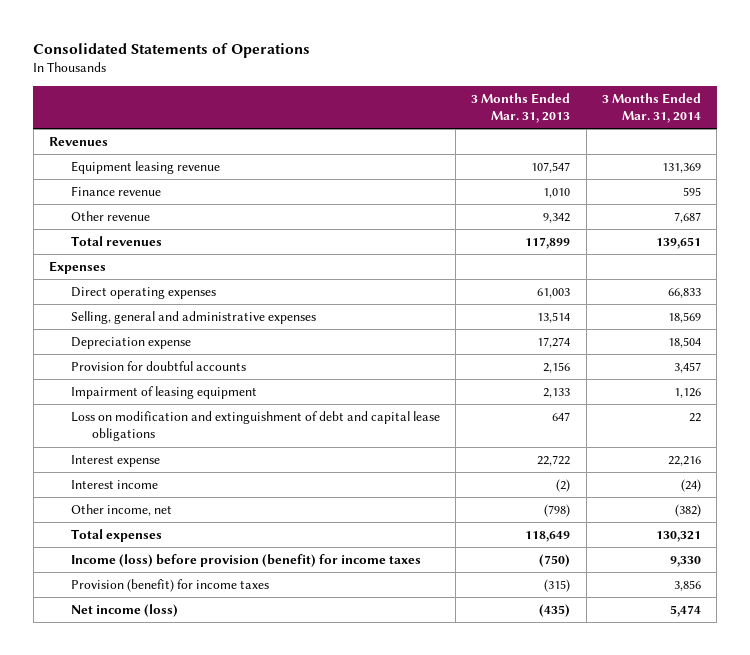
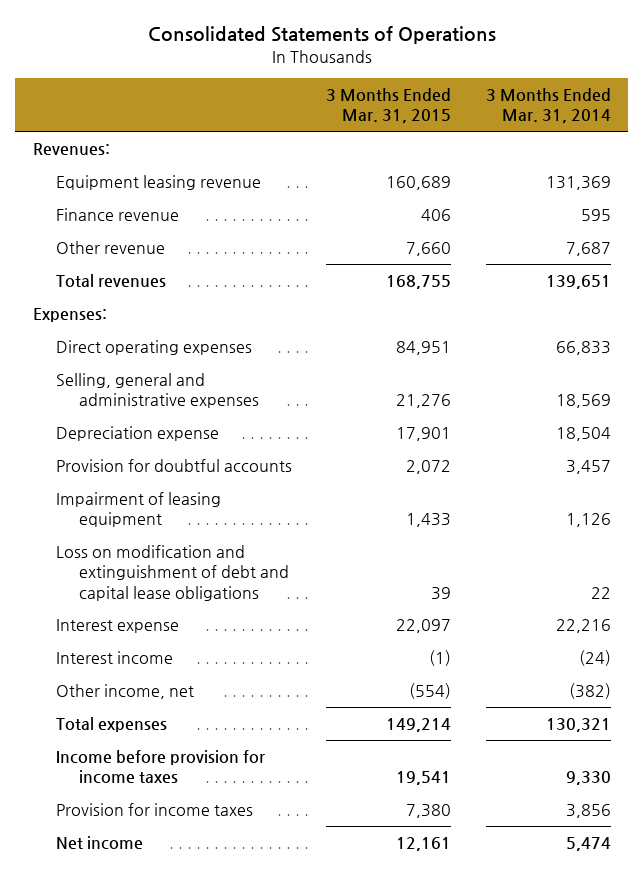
- | 3 Months Ended Mar. 31, 2013 | 3 Months Ended Mar. 31, 2014
+ | 3 Months Ended Mar. 31, 2015 | 3 Months Ended Mar. 31, 2014
- Revenues
+ Revenues:
- Expenses
+ Expenses:
- Income (loss) before provision (benefit) for income taxes | (750) | 9,330
- Provision (benefit) for income taxes | (315) | 3,856
- Net income (loss) | (435) | 5,474
+ Income before provision for income taxes | 19,541 | 9,330
+ Provision for income taxes | 7,380 | 3,856
+ Net income | 12,161 | 5,474

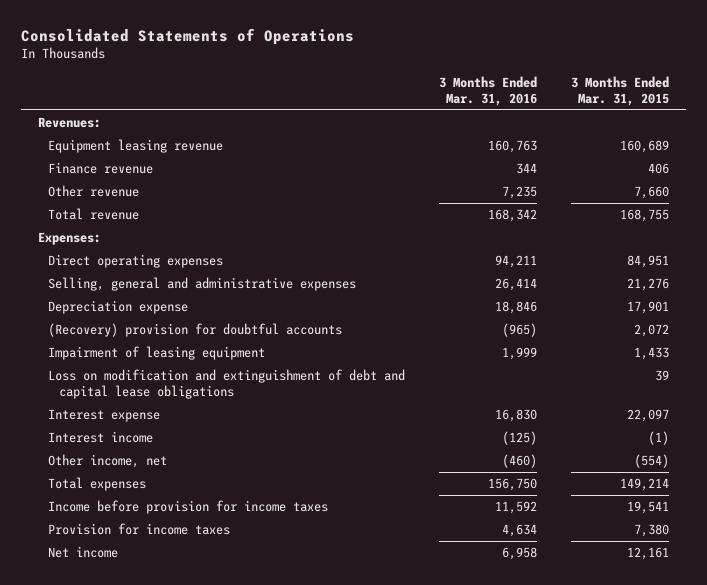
- | 3 Months Ended Mar. 31, 2015 | 3 Months Ended Mar. 31, 2014
+ | 3 Months Ended Mar. 31, 2016 | 3 Months Ended Mar. 31, 2015
- Total revenues | 168,755 | 139,651
+ Total revenue | 168,342 | 168,755
- Provision for doubtful accounts | 2,072 | 3,457
+ (Recovery) provision for doubtful accounts | (965) | 2,072

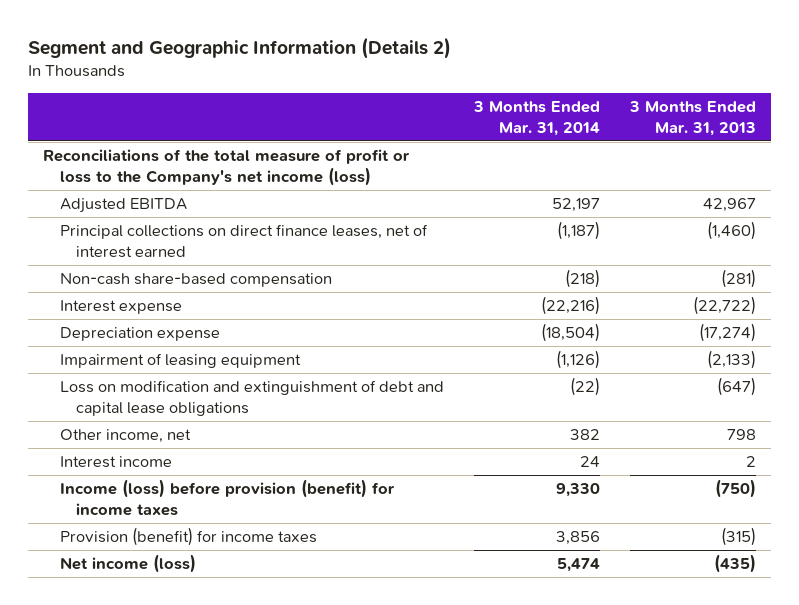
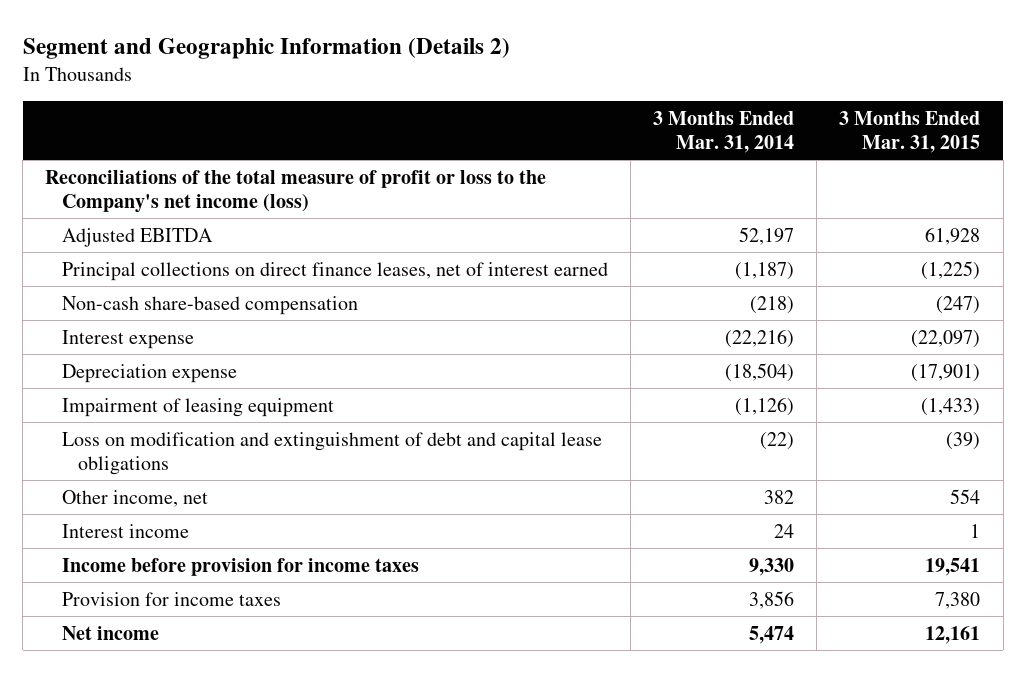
- | 3 Months Ended Mar. 31, 2014 | 3 Months Ended Mar. 31, 2013
+ | 3 Months Ended Mar. 31, 2014 | 3 Months Ended Mar. 31, 2015
- Income (loss) before provision (benefit) for income taxes | 9,330 | (750)
- Provision (benefit) for income taxes | 3,856 | (315)
- Net income (loss) | 5,474 | (435)
+ Income before provision for income taxes | 9,330 | 19,541
+ Provision for income taxes | 3,856 | 7,380
+ Net income | 5,474 | 12,161

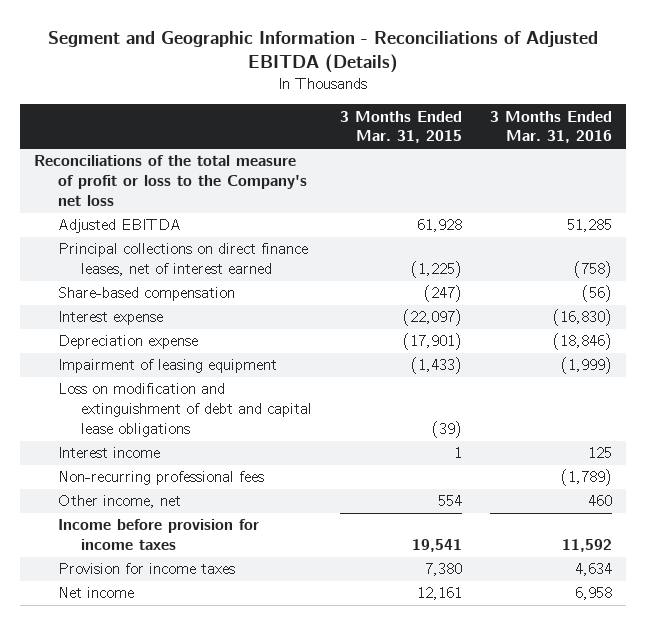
- Segment and Geographic Information (Details 2)
+ Segment and Geographic Information - Reconciliations of Adjusted EBITDA (Details)
- | 3 Months Ended Mar. 31, 2014 | 3 Months Ended Mar. 31, 2015
+ | 3 Months Ended Mar. 31, 2015 | 3 Months Ended Mar. 31, 2016
- Reconciliations of the total measure of profit or loss to the Company's net income (loss)
+ Reconciliations of the total measure of profit or loss to the Company's net loss
- Non-cash share-based compensation | (218) | (247)
+ Share-based compensation | (247) | (56)
+ Non-recurring professional fees | | (1,789)
moved down: Other income, net | 554 | 460

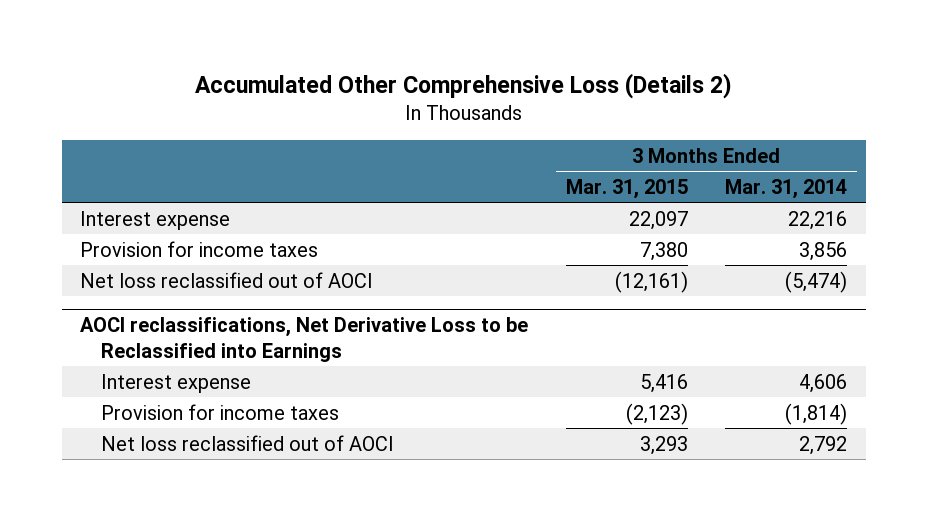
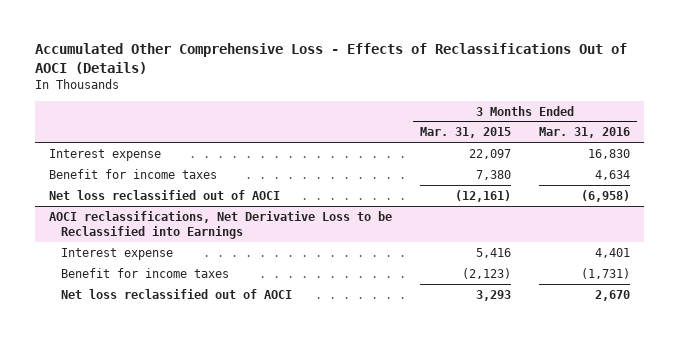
- Accumulated Other Comprehensive Loss (Details 2)
+ Accumulated Other Comprehensive Loss - Effects of Reclassifications Out of AOCI (Details)
- | 3 Months Ended Mar. 31, 2015 | 3 Months Ended Mar. 31, 2014
+ | 3 Months Ended Mar. 31, 2015 | 3 Months Ended Mar. 31, 2016
- Provision for income taxes | 7,380 | 3,856
+ Benefit for income taxes | 7,380 | 4,634
@ AOCI reclassifications, Net Derivative Loss to be Reclassified into Earnings
- Provision for income taxes | (2,123) | (1,814)
+ Benefit for income taxes | (2,123) | (1,731)

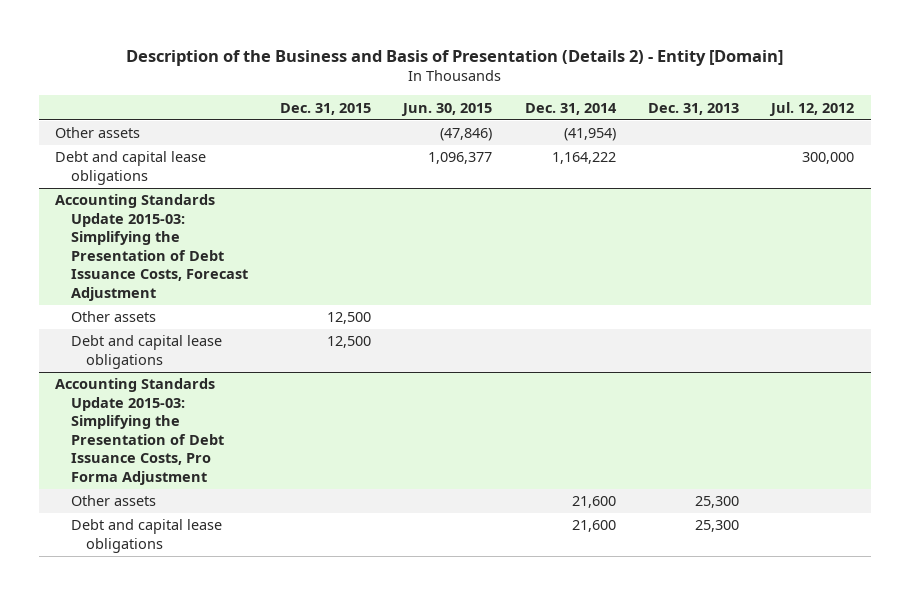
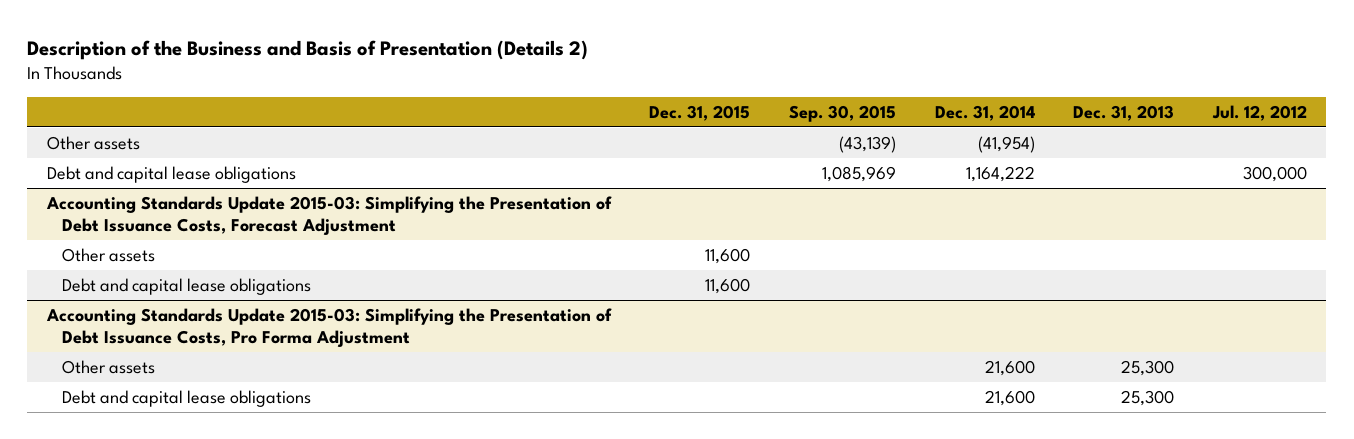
- Description of the Business and Basis of Presentation (Details 2) - Entity [Domain]
+ Description of the Business and Basis of Presentation (Details 2)
- | Dec. 31, 2015 | Jun. 30, 2015 | Dec. 31, 2014 | Dec. 31, 2013 | Jul. 12, 2012
+ | Dec. 31, 2015 | Sep. 30, 2015 | Dec. 31, 2014 | Dec. 31, 2013 | Jul. 12, 2012
@ Accounting Standards Update 2015-03: Simplifying the Presentation of Debt Issuance Costs, Forecast Adjustment
- Other assets | 12,500 | | | |
- Debt and capital lease obligations | 12,500 | | | |
+ Other assets | 11,600 | | | |
+ Debt and capital lease obligations | 11,600 | | | |

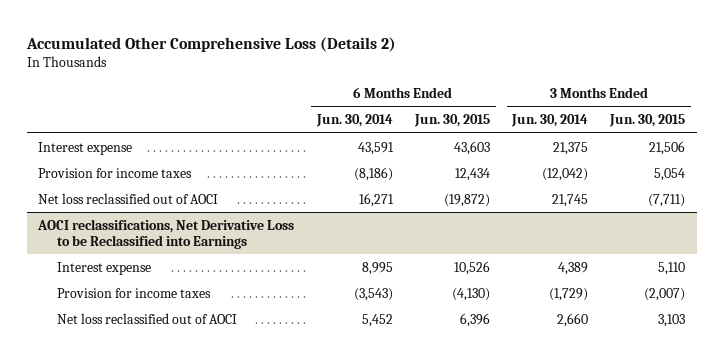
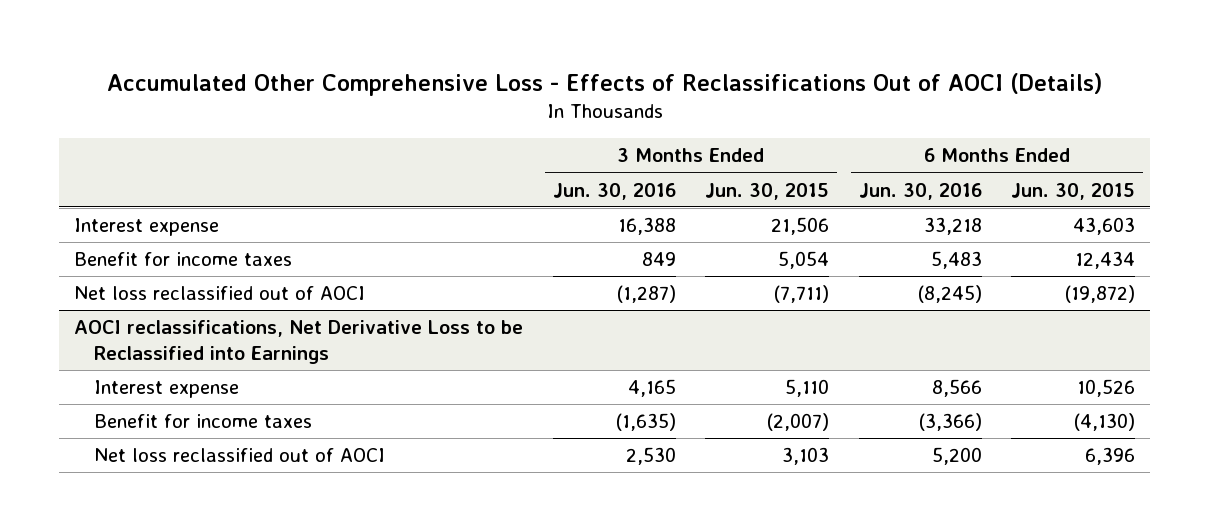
- Accumulated Other Comprehensive Loss (Details 2)
+ Accumulated Other Comprehensive Loss - Effects of Reclassifications Out of AOCI (Details)
- | 6 Months Ended Jun. 30, 2014 | 6 Months Ended Jun. 30, 2015 | 3 Months Ended Jun. 30, 2014 | 3 Months Ended Jun. 30, 2015
+ | 3 Months Ended Jun. 30, 2016 | 3 Months Ended Jun. 30, 2015 | 6 Months Ended Jun. 30, 2016 | 6 Months Ended Jun. 30, 2015
- Provision for income taxes | (8,186) | 12,434 | (12,042) | 5,054
+ Benefit for income taxes | 849 | 5,054 | 5,483 | 12,434
@ AOCI reclassifications, Net Derivative Loss to be Reclassified into Earnings
- Provision for income taxes | (3,543) | (4,130) | (1,729) | (2,007)
+ Benefit for income taxes | (1,635) | (2,007) | (3,366) | (4,130)

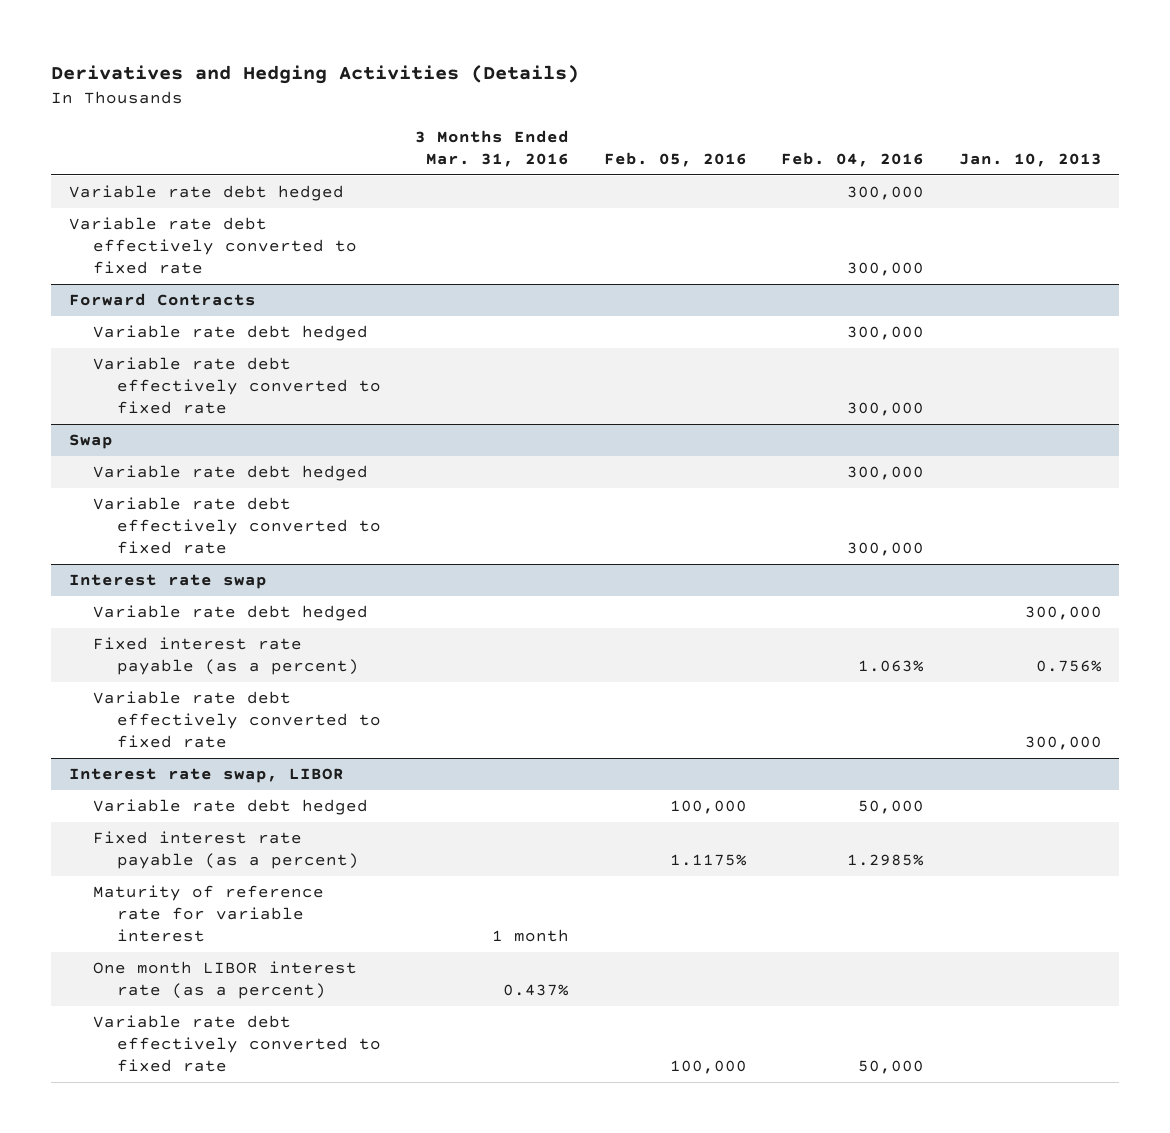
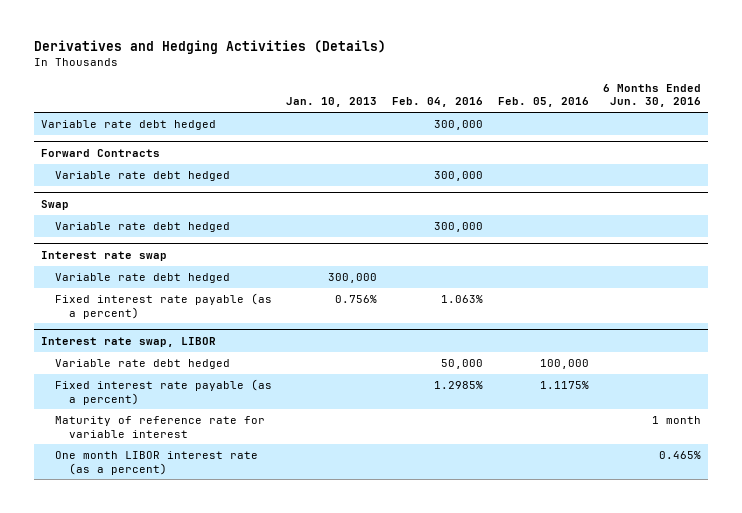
- | 3 Months Ended Mar. 31, 2016 | Feb. 05, 2016 | Feb. 04, 2016 | Jan. 10, 2013
+ | Jan. 10, 2013 | Feb. 04, 2016 | Feb. 05, 2016 | 6 Months Ended Jun. 30, 2016
- Variable rate debt effectively converted to fixed rate | | | 300,000 |
@ Forward Contracts
- Variable rate debt effectively converted to fixed rate | | | 300,000 |
@ Swap
- Variable rate debt effectively converted to fixed rate | | | 300,000 |
@ Interest rate swap
- Variable rate debt effectively converted to fixed rate | | | | 300,000
@ Interest rate swap, LIBOR
- Variable rate debt effectively converted to fixed rate | | 100,000 | 50,000 |

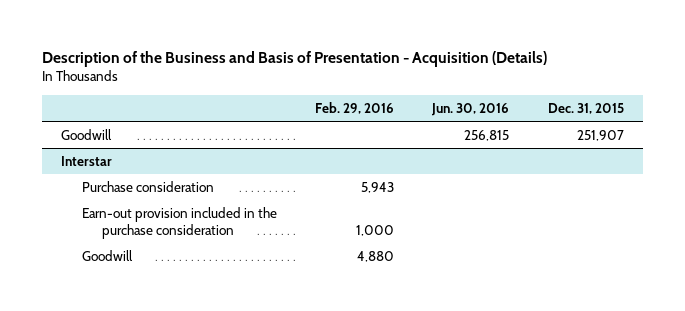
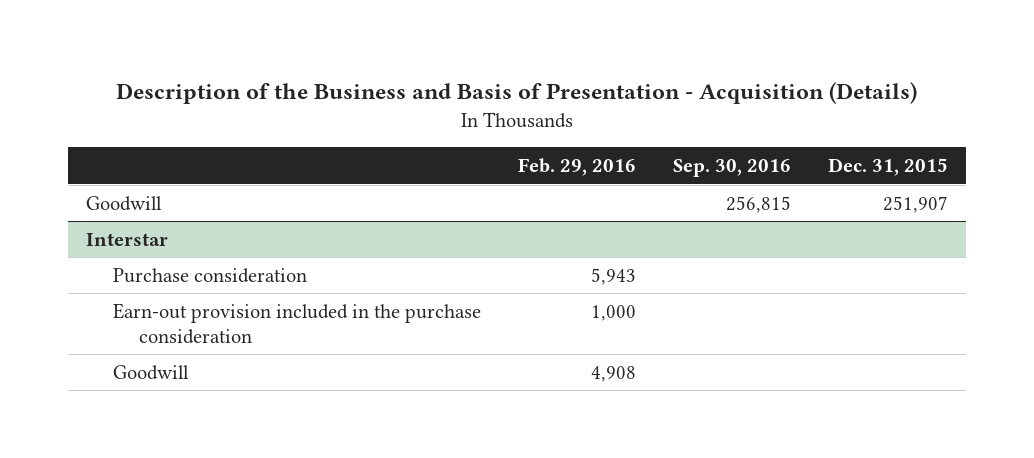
- | Feb. 29, 2016 | Jun. 30, 2016 | Dec. 31, 2015
+ | Feb. 29, 2016 | Sep. 30, 2016 | Dec. 31, 2015
@ Interstar
- Goodwill | 4,880 | |
+ Goodwill | 4,908 | |

